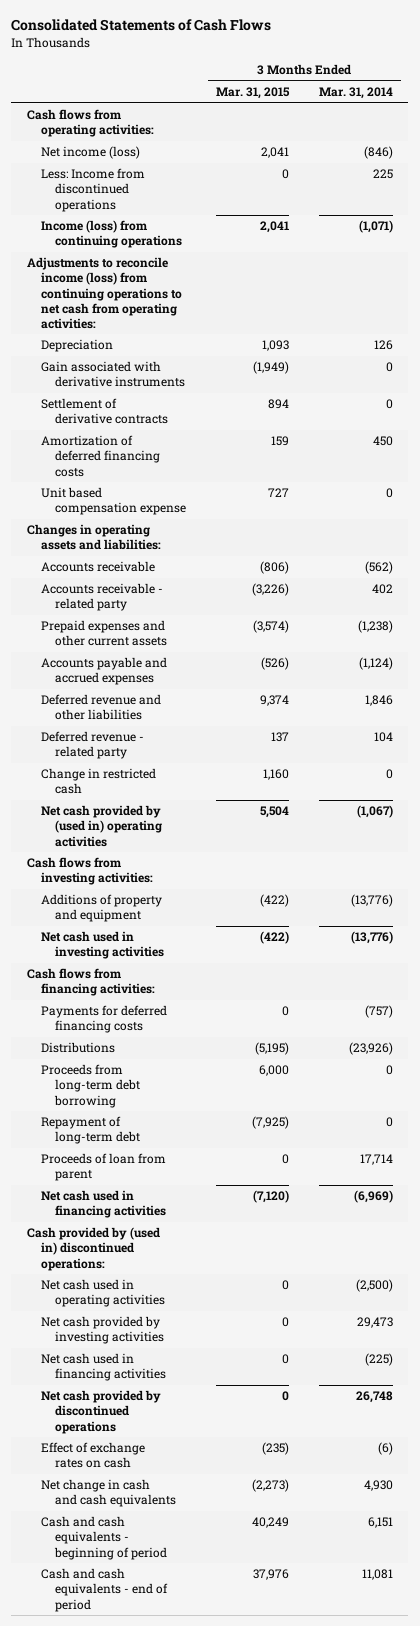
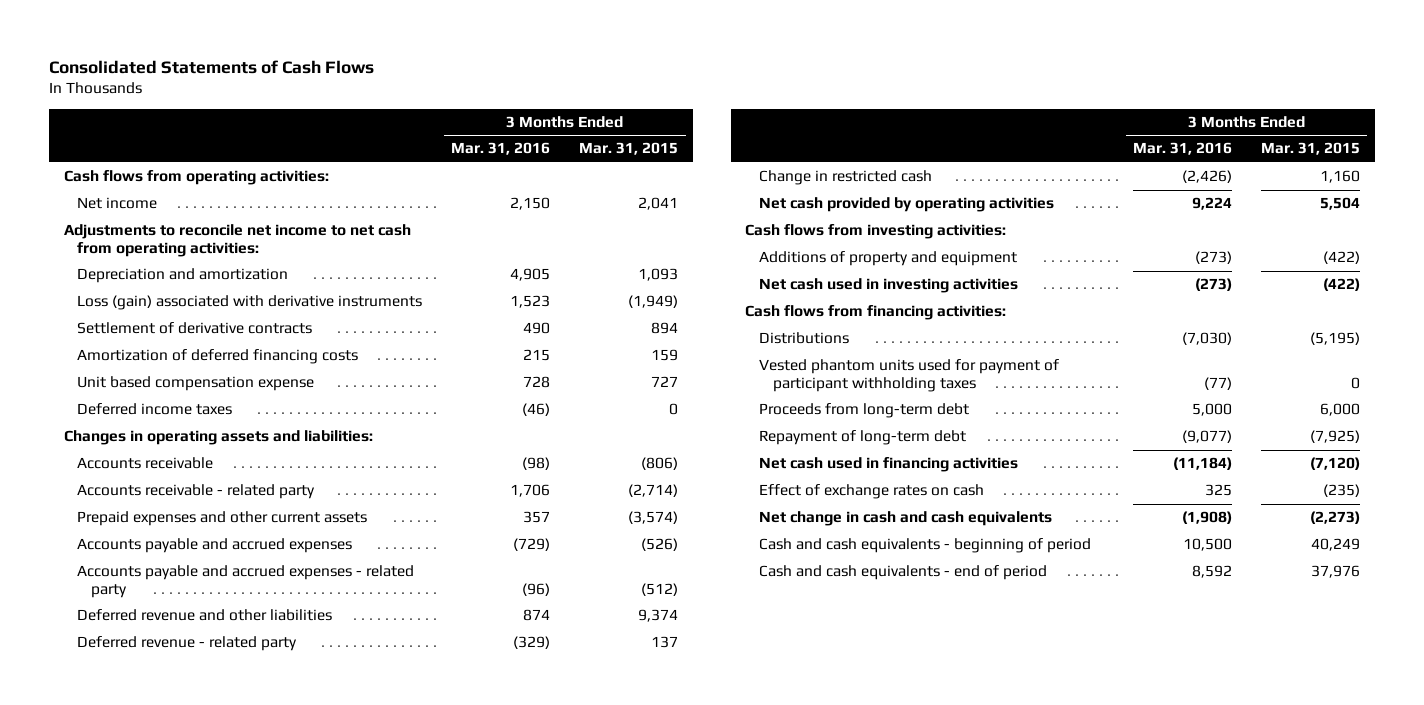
- | 3 Months Ended Mar. 31, 2015 | 3 Months Ended Mar. 31, 2014
+ | 3 Months Ended Mar. 31, 2016 | 3 Months Ended Mar. 31, 2015
- Net income (loss) | 2,041 | (846)
- Less: Income from discontinued operations | 0 | 225
- Income (loss) from continuing operations | 2,041 | (1,071)
- Adjustments to reconcile income (loss) from continuing operations to net cash from operating activities:
- Depreciation | 1,093 | 126
- Gain associated with derivative instruments | (1,949) | 0
+ Net income | 2,150 | 2,041
+ Adjustments to reconcile net income to net cash from operating activities:
+ Depreciation and amortization | 4,905 | 1,093
+ Loss (gain) associated with derivative instruments | 1,523 | (1,949)
+ Deferred income taxes | (46) | 0
- Accounts receivable - related party | (3,226) | 402
+ Accounts receivable - related party | 1,706 | (2,714)
+ Accounts payable and accrued expenses - related party | (96) | (512)
- Net cash provided by (used in) operating activities | 5,504 | (1,067)
+ Net cash provided by operating activities | 9,224 | 5,504
- Payments for deferred financing costs | 0 | (757)
- Proceeds from long-term debt borrowing | 6,000 | 0
+ Vested phantom units used for payment of participant withholding taxes | (77) | 0
+ Proceeds from long-term debt | 5,000 | 6,000
- Proceeds of loan from parent | 0 | 17,714
- Cash provided by (used in) discontinued operations:
- Net cash used in operating activities | 0 | (2,500)
- Net cash provided by investing activities | 0 | 29,473
- Net cash used in financing activities | 0 | (225)
- Net cash provided by discontinued operations | 0 | 26,748

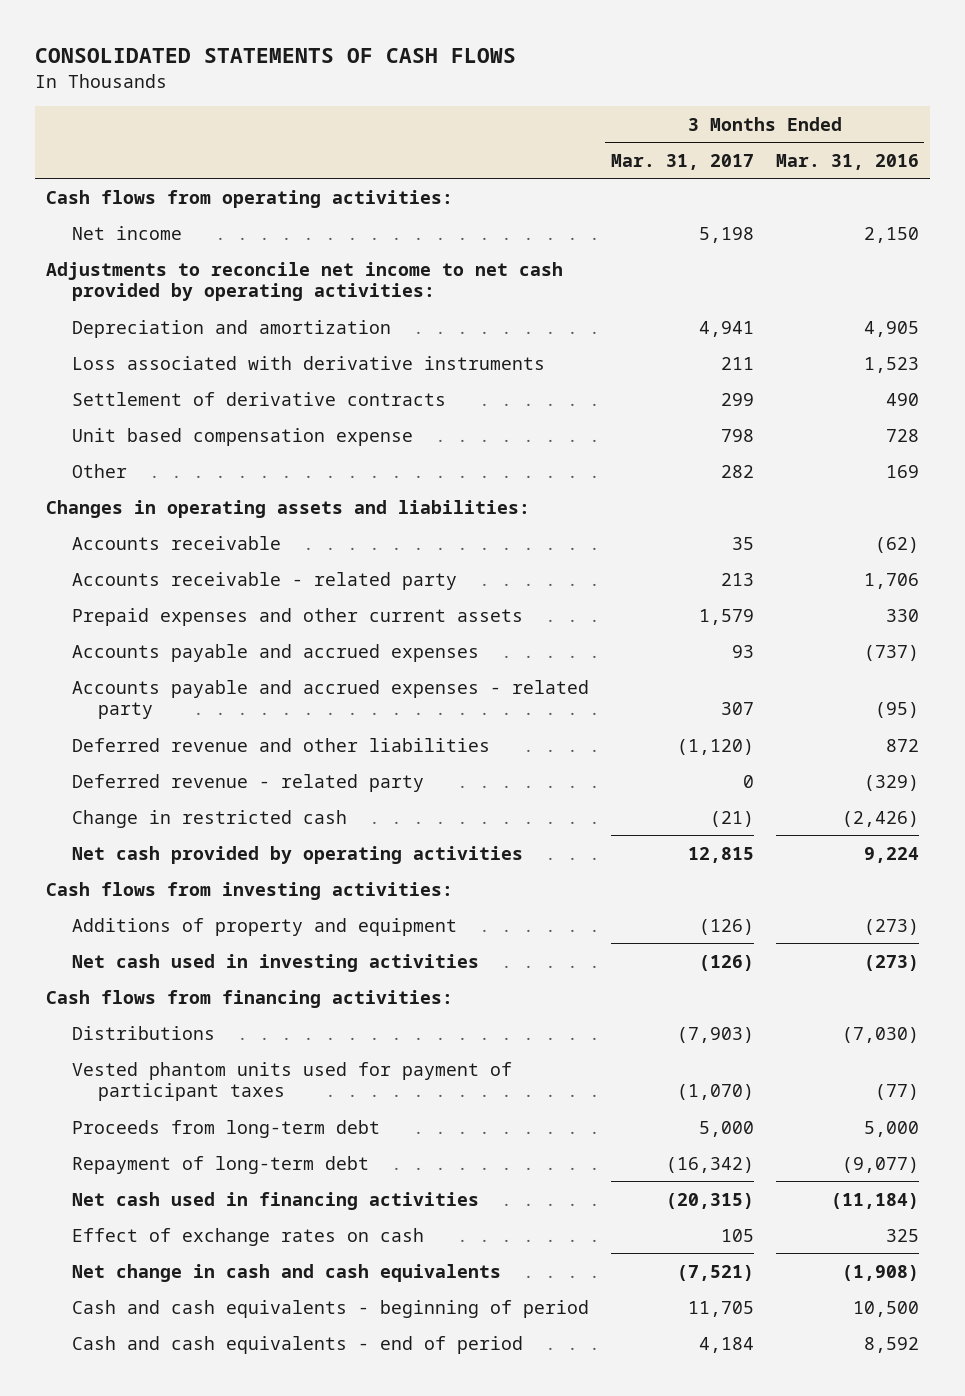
- Consolidated Statements of Cash Flows
+ CONSOLIDATED STATEMENTS OF CASH FLOWS
- | 3 Months Ended Mar. 31, 2016 | 3 Months Ended Mar. 31, 2015
+ | 3 Months Ended Mar. 31, 2017 | 3 Months Ended Mar. 31, 2016
- Adjustments to reconcile net income to net cash from operating activities:
+ Adjustments to reconcile net income to net cash provided by operating activities:
- Loss (gain) associated with derivative instruments | 1,523 | (1,949)
+ Loss associated with derivative instruments | 211 | 1,523
- Amortization of deferred financing costs | 215 | 159
- Deferred income taxes | (46) | 0
+ Other | 282 | 169
- Accounts receivable | (98) | (806)
+ Accounts receivable | 35 | (62)
- Prepaid expenses and other current assets | 357 | (3,574)
- Accounts payable and accrued expenses | (729) | (526)
- Accounts payable and accrued expenses - related party | (96) | (512)
- Deferred revenue and other liabilities | 874 | 9,374
+ Prepaid expenses and other current assets | 1,579 | 330
+ Accounts payable and accrued expenses | 93 | (737)
+ Accounts payable and accrued expenses - related party | 307 | (95)
+ Deferred revenue and other liabilities | (1,120) | 872
- Vested phantom units used for payment of participant withholding taxes | (77) | 0
+ Vested phantom units used for payment of participant taxes | (1,070) | (77)

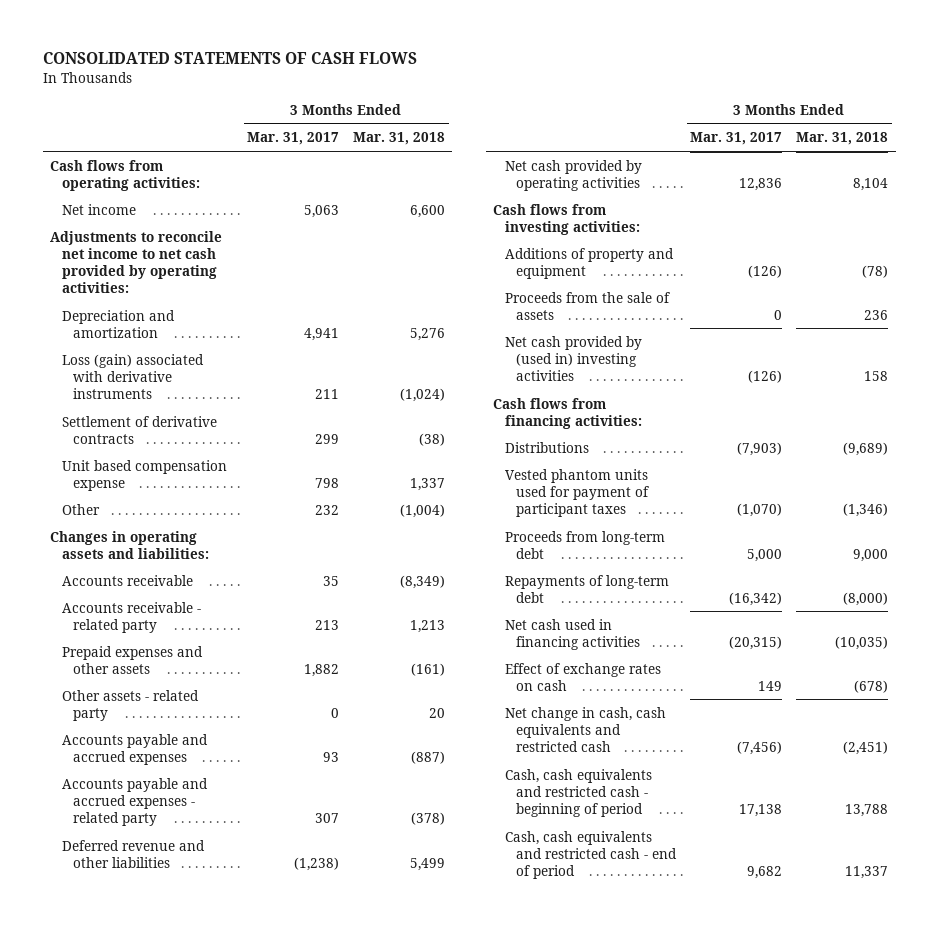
- | 3 Months Ended Mar. 31, 2017 | 3 Months Ended Mar. 31, 2016
+ | 3 Months Ended Mar. 31, 2017 | 3 Months Ended Mar. 31, 2018
- Net income | 5,198 | 2,150
+ Net income | 5,063 | 6,600
- Loss associated with derivative instruments | 211 | 1,523
+ Loss (gain) associated with derivative instruments | 211 | (1,024)
- Other | 282 | 169
+ Other | 232 | (1,004)
- Prepaid expenses and other current assets | 1,579 | 330
+ Prepaid expenses and other assets | 1,882 | (161)
+ Other assets - related party | 0 | 20
- Deferred revenue and other liabilities | (1,120) | 872
- Deferred revenue - related party | 0 | (329)
- Change in restricted cash | (21) | (2,426)
- Net cash provided by operating activities | 12,815 | 9,224
+ Deferred revenue and other liabilities | (1,238) | 5,499
+ Net cash provided by operating activities | 12,836 | 8,104
- Net cash used in investing activities | (126) | (273)
+ Proceeds from the sale of assets | 0 | 236
+ Net cash provided by (used in) investing activities | (126) | 158
- Repayment of long-term debt | (16,342) | (9,077)
+ Repayments of long-term debt | (16,342) | (8,000)
- Effect of exchange rates on cash | 105 | 325
- Net change in cash and cash equivalents | (7,521) | (1,908)
- Cash and cash equivalents - beginning of period | 11,705 | 10,500
- Cash and cash equivalents - end of period | 4,184 | 8,592
+ Effect of exchange rates on cash | 149 | (678)
+ Net change in cash, cash equivalents and restricted cash | (7,456) | (2,451)
+ Cash, cash equivalents and restricted cash - beginning of period | 17,138 | 13,788
+ Cash, cash equivalents and restricted cash - end of period | 9,682 | 11,337

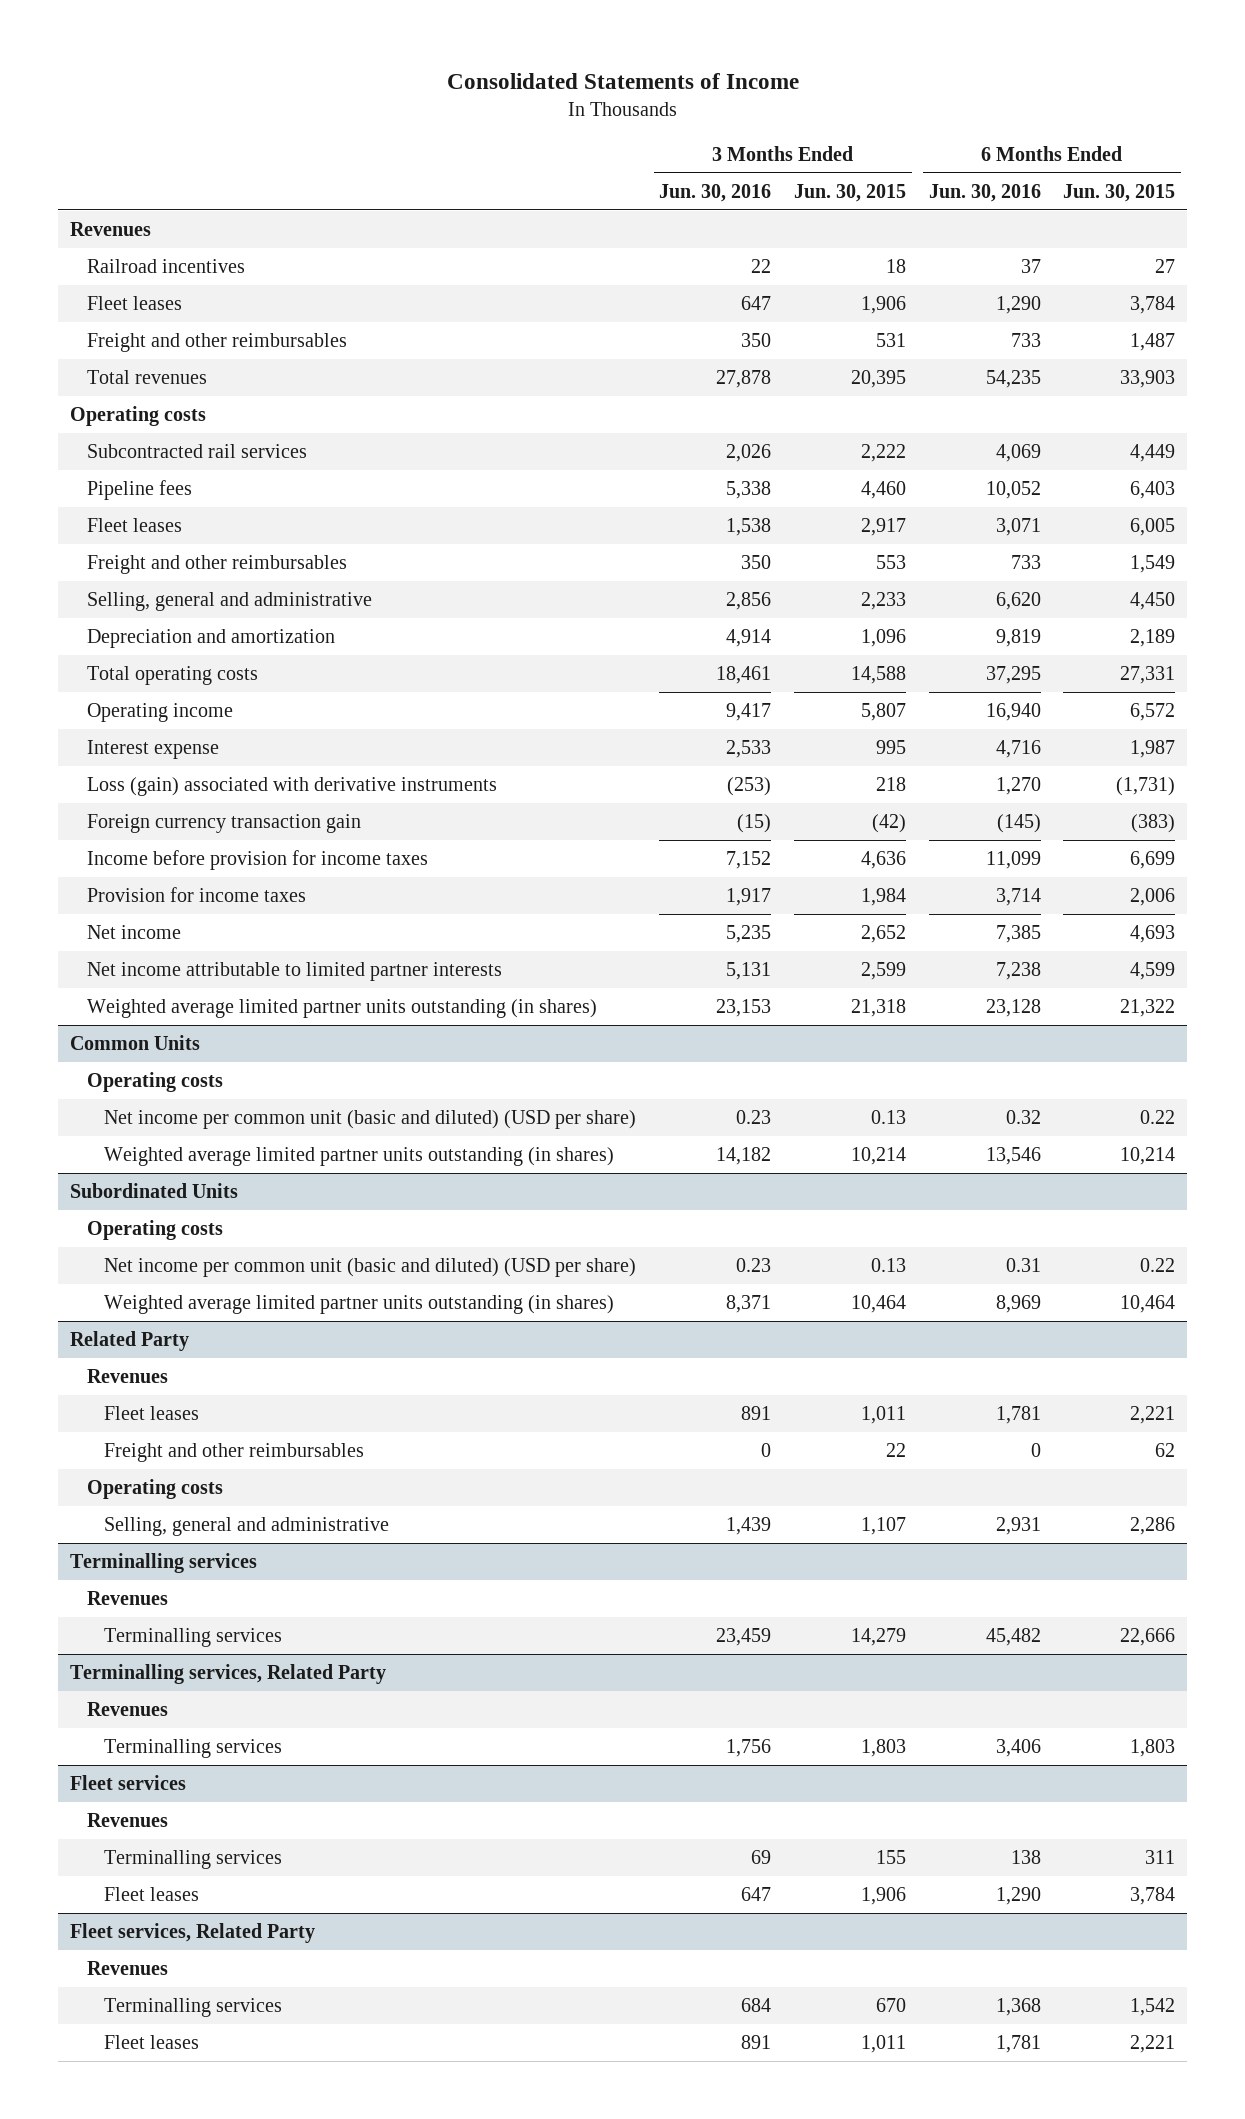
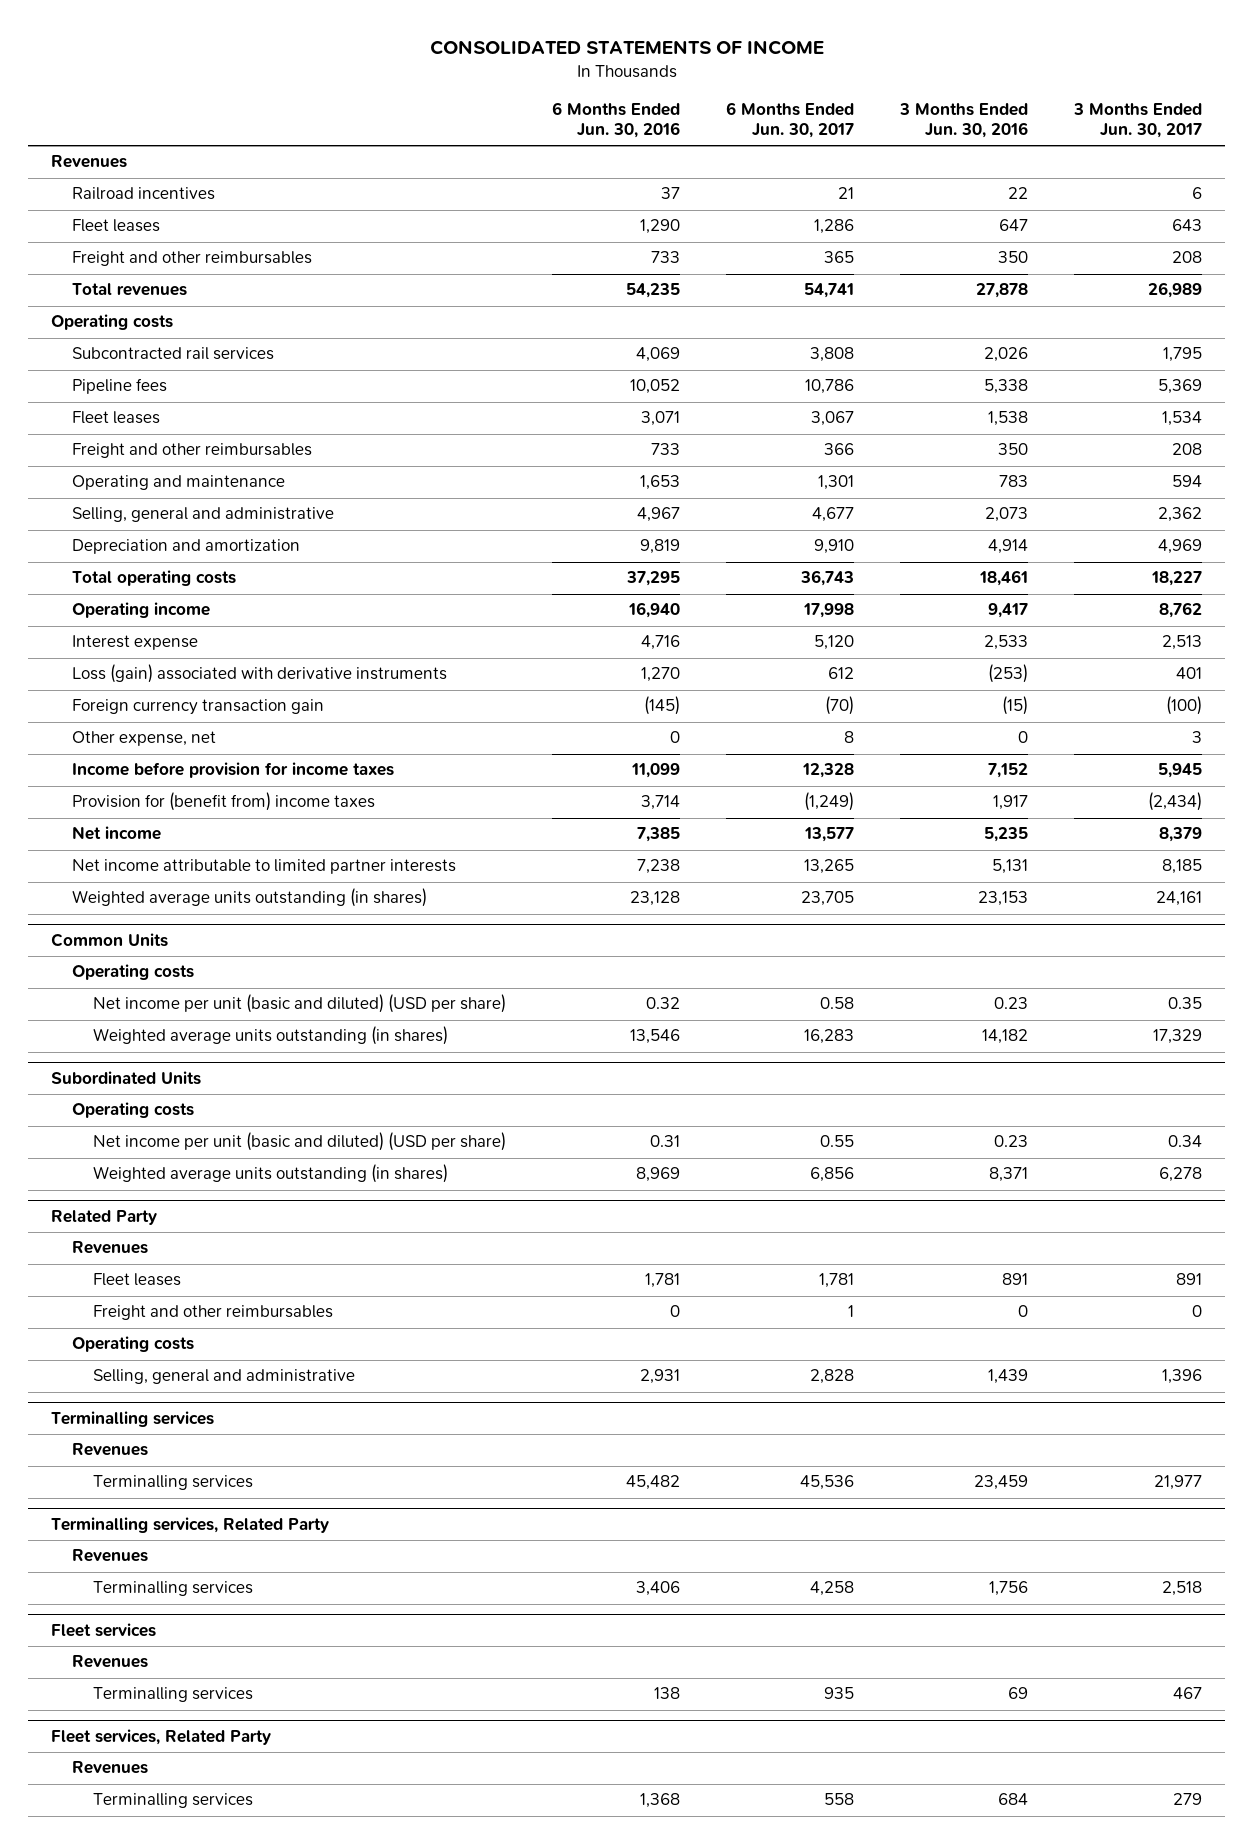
- Consolidated Statements of Income
+ CONSOLIDATED STATEMENTS OF INCOME
- | 3 Months Ended Jun. 30, 2016 | 3 Months Ended Jun. 30, 2015 | 6 Months Ended Jun. 30, 2016 | 6 Months Ended Jun. 30, 2015
+ | 6 Months Ended Jun. 30, 2016 | 6 Months Ended Jun. 30, 2017 | 3 Months Ended Jun. 30, 2016 | 3 Months Ended Jun. 30, 2017
- Selling, general and administrative | 2,856 | 2,233 | 6,620 | 4,450
+ Operating and maintenance | 1,653 | 1,301 | 783 | 594
+ Selling, general and administrative | 4,967 | 4,677 | 2,073 | 2,362
+ Other expense, net | 0 | 8 | 0 | 3
- Provision for income taxes | 1,917 | 1,984 | 3,714 | 2,006
+ Provision for (benefit from) income taxes | 3,714 | (1,249) | 1,917 | (2,434)
- Weighted average limited partner units outstanding (in shares) | 23,153 | 21,318 | 23,128 | 21,322
+ Weighted average units outstanding (in shares) | 23,128 | 23,705 | 23,153 | 24,161
@ Common Units
- Net income per common unit (basic and diluted) (USD per share) | 0.23 | 0.13 | 0.32 | 0.22
- Weighted average limited partner units outstanding (in shares) | 14,182 | 10,214 | 13,546 | 10,214
+ Net income per unit (basic and diluted) (USD per share) | 0.32 | 0.58 | 0.23 | 0.35
+ Weighted average units outstanding (in shares) | 13,546 | 16,283 | 14,182 | 17,329
@ Subordinated Units
- Net income per common unit (basic and diluted) (USD per share) | 0.23 | 0.13 | 0.31 | 0.22
- Weighted average limited partner units outstanding (in shares) | 8,371 | 10,464 | 8,969 | 10,464
+ Net income per unit (basic and diluted) (USD per share) | 0.31 | 0.55 | 0.23 | 0.34
+ Weighted average units outstanding (in shares) | 8,969 | 6,856 | 8,371 | 6,278
@ Fleet services
- Fleet leases | 647 | 1,906 | 1,290 | 3,784
@ Fleet services, Related Party
- Fleet leases | 891 | 1,011 | 1,781 | 2,221

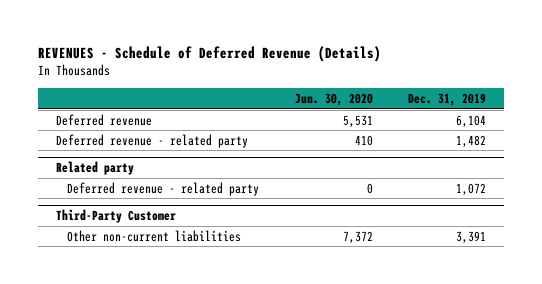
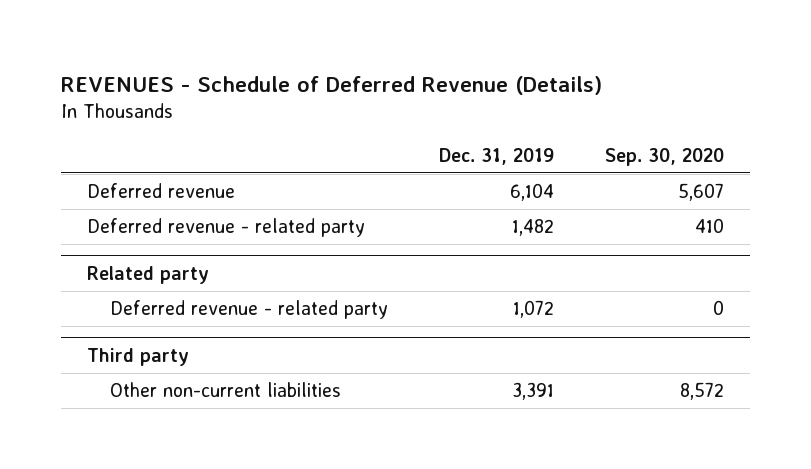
- | Jun. 30, 2020 | Dec. 31, 2019
+ | Dec. 31, 2019 | Sep. 30, 2020
- Third-Party Customer
+ Third party

